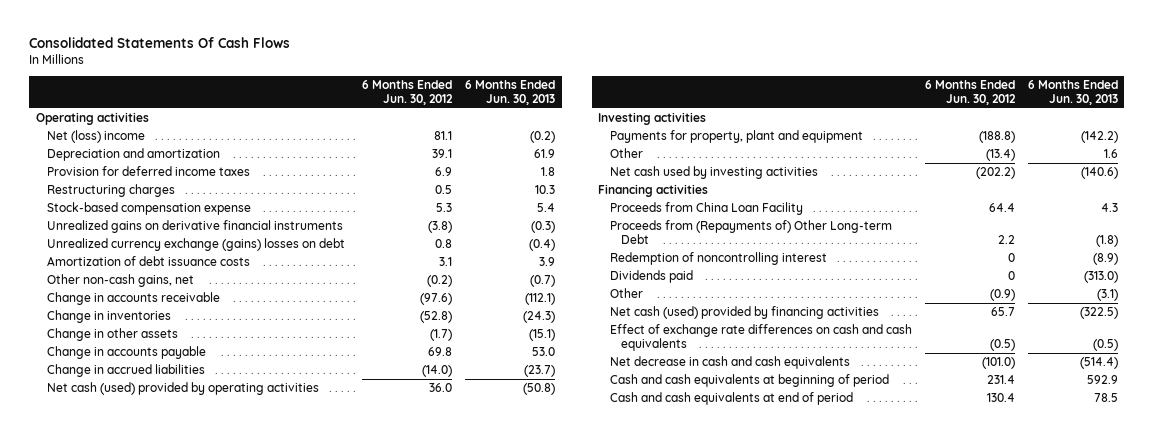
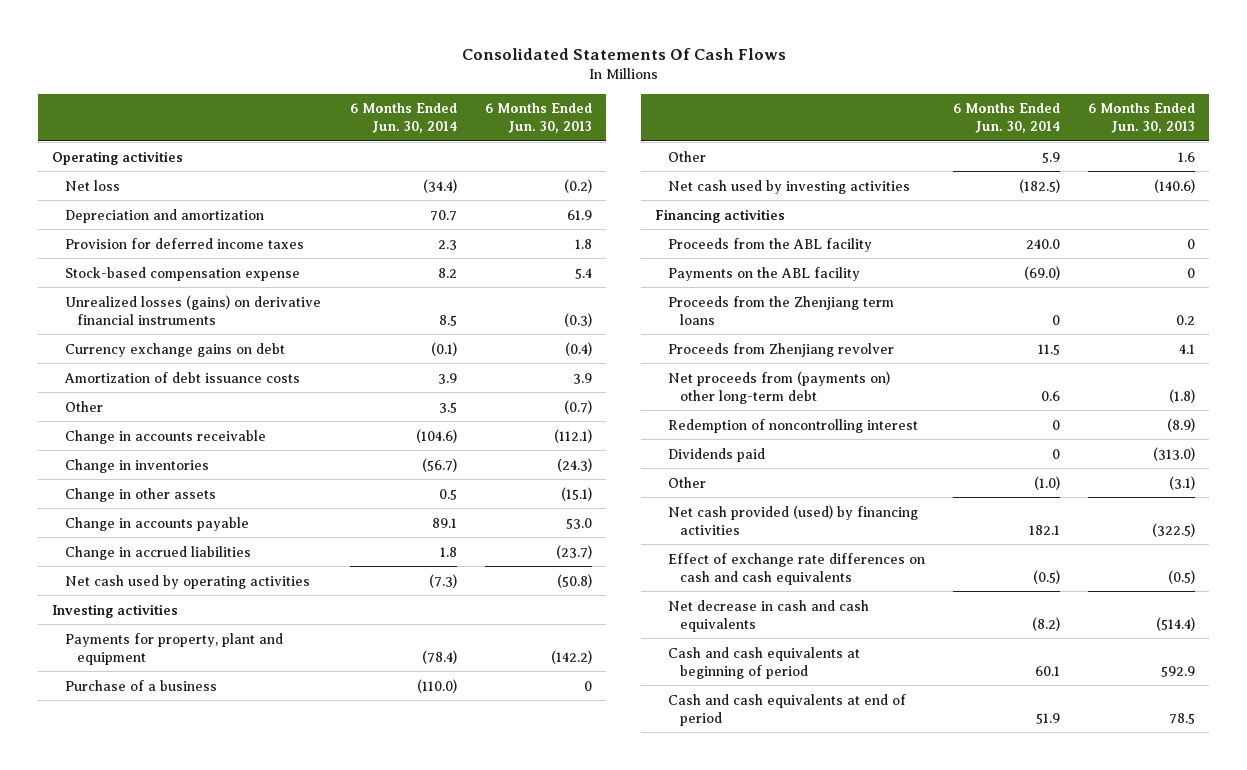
- | 6 Months Ended Jun. 30, 2012 | 6 Months Ended Jun. 30, 2013
+ | 6 Months Ended Jun. 30, 2014 | 6 Months Ended Jun. 30, 2013
- Net (loss) income | 81.1 | (0.2)
+ Net loss | (34.4) | (0.2)
- Restructuring charges | 0.5 | 10.3
- Unrealized gains on derivative financial instruments | (3.8) | (0.3)
- Unrealized currency exchange (gains) losses on debt | 0.8 | (0.4)
+ Unrealized losses (gains) on derivative financial instruments | 8.5 | (0.3)
+ Currency exchange gains on debt | (0.1) | (0.4)
- Other non-cash gains, net | (0.2) | (0.7)
+ Other | 3.5 | (0.7)
- Net cash (used) provided by operating activities | 36.0 | (50.8)
+ Net cash used by operating activities | (7.3) | (50.8)
+ Purchase of a business | (110.0) | 0
- Proceeds from China Loan Facility | 64.4 | 4.3
- Proceeds from (Repayments of) Other Long-term Debt | 2.2 | (1.8)
+ Proceeds from the ABL facility | 240.0 | 0
+ Payments on the ABL facility | (69.0) | 0
+ Proceeds from the Zhenjiang term loans | 0 | 0.2
+ Proceeds from Zhenjiang revolver | 11.5 | 4.1
+ Net proceeds from (payments on) other long-term debt | 0.6 | (1.8)
- Net cash (used) provided by financing activities | 65.7 | (322.5)
+ Net cash provided (used) by financing activities | 182.1 | (322.5)

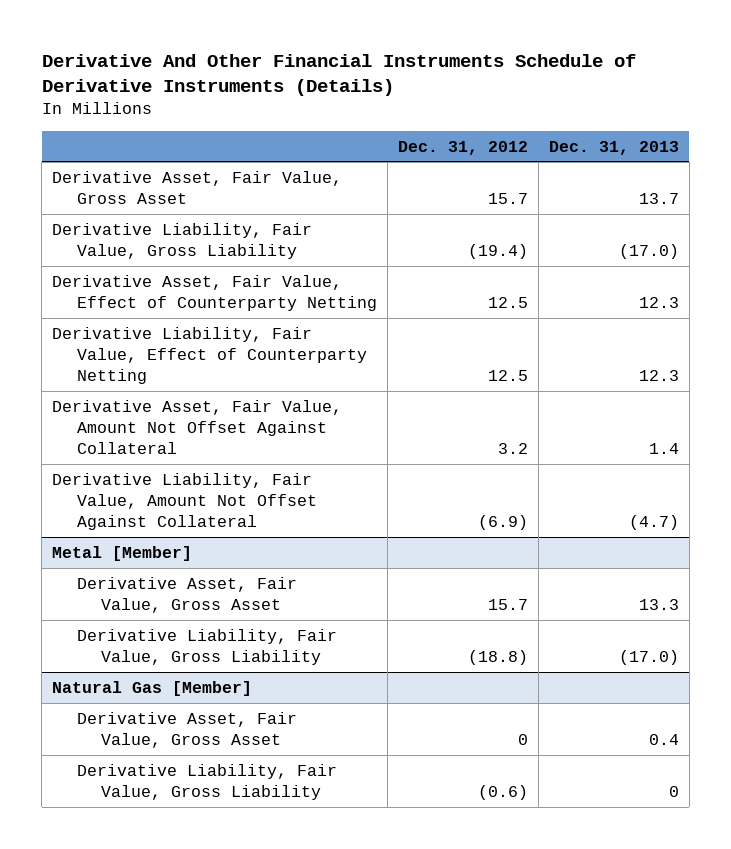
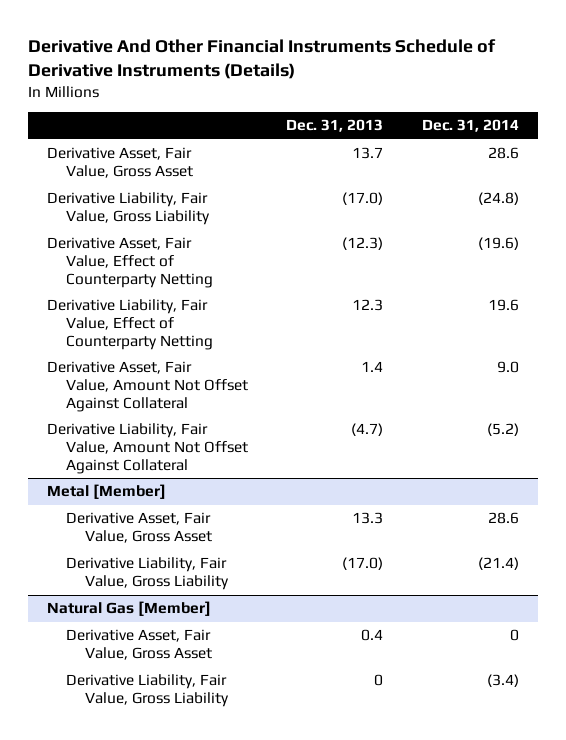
- | Dec. 31, 2012 | Dec. 31, 2013
+ | Dec. 31, 2013 | Dec. 31, 2014
- Derivative Asset, Fair Value, Effect of Counterparty Netting | 12.5 | 12.3
+ Derivative Asset, Fair Value, Effect of Counterparty Netting | (12.3) | (19.6)

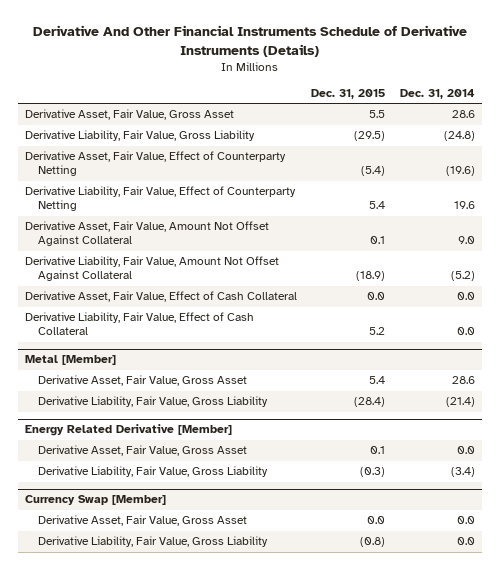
- | Dec. 31, 2013 | Dec. 31, 2014
+ | Dec. 31, 2015 | Dec. 31, 2014
+ Derivative Asset, Fair Value, Effect of Cash Collateral | 0.0 | 0.0
+ Derivative Liability, Fair Value, Effect of Cash Collateral | 5.2 | 0.0
- Natural Gas [Member]
- Derivative Asset, Fair Value, Gross Asset | 0.4 | 0
+ Energy Related Derivative [Member]
+ Derivative Asset, Fair Value, Gross Asset | 0.1 | 0.0
+ Currency Swap [Member]
+ Derivative Asset, Fair Value, Gross Asset | 0.0 | 0.0
+ Derivative Liability, Fair Value, Gross Liability | (0.8) | 0.0

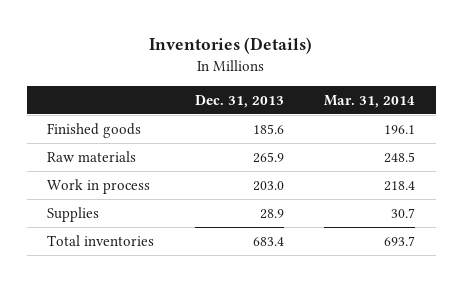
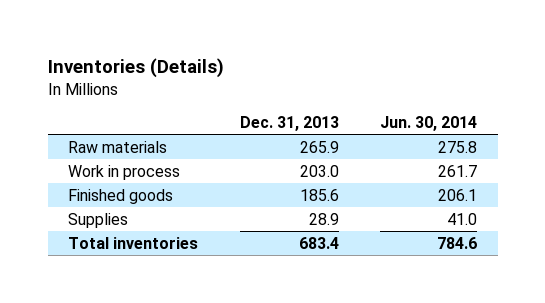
- | Dec. 31, 2013 | Mar. 31, 2014
+ | Dec. 31, 2013 | Jun. 30, 2014
moved down: Finished goods | 185.6 | 206.1

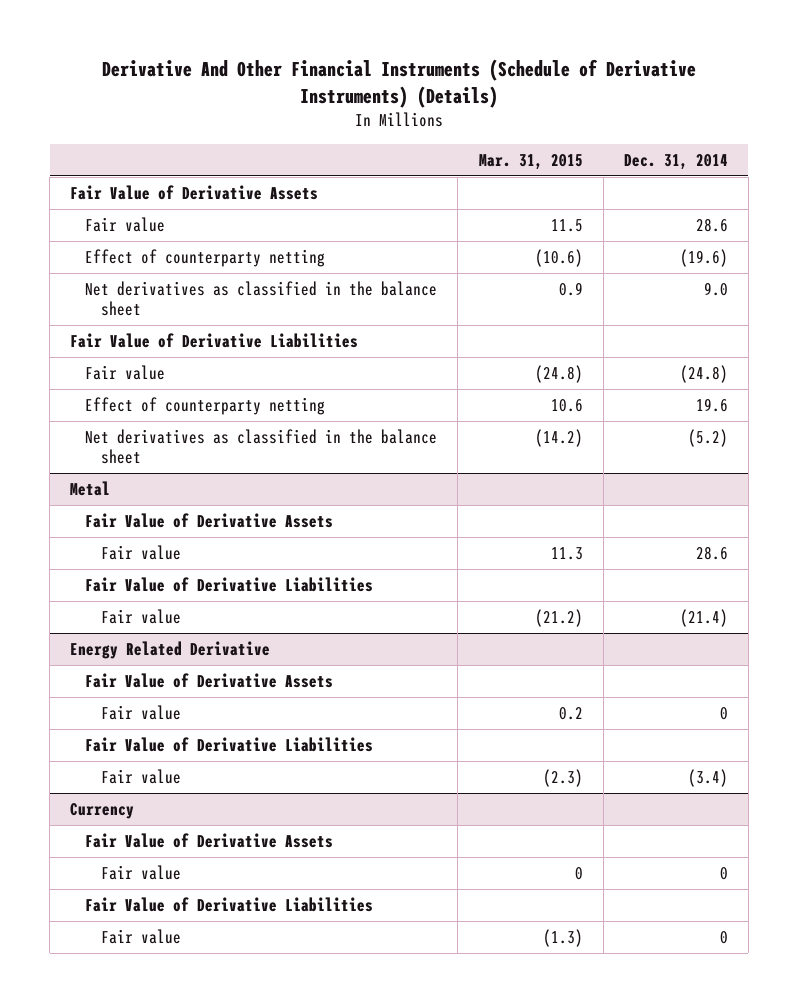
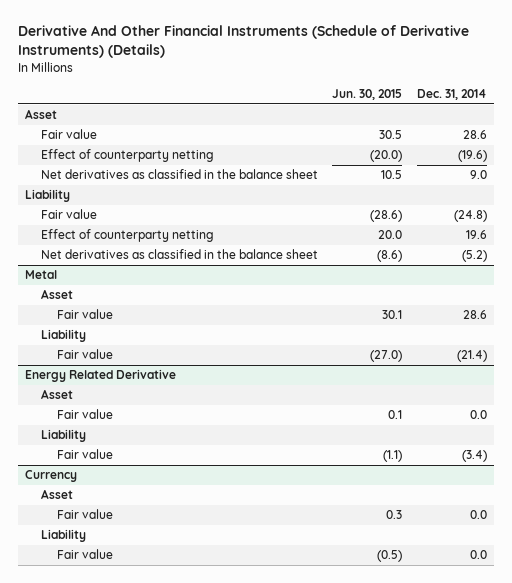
- | Mar. 31, 2015 | Dec. 31, 2014
+ | Jun. 30, 2015 | Dec. 31, 2014
- Fair Value of Derivative Assets
+ Asset
- Fair Value of Derivative Liabilities
+ Liability
@ Metal
- Fair Value of Derivative Assets
+ Asset
- Fair Value of Derivative Liabilities
+ Liability
@ Energy Related Derivative
- Fair Value of Derivative Assets
- Fair value | 0.2 | 0
- Fair Value of Derivative Liabilities
+ Asset
+ Fair value | 0.1 | 0.0
+ Liability
@ Currency
- Fair Value of Derivative Assets
- Fair value | 0 | 0
- Fair Value of Derivative Liabilities
- Fair value | (1.3) | 0
+ Asset
+ Fair value | 0.3 | 0.0
+ Liability
+ Fair value | (0.5) | 0.0

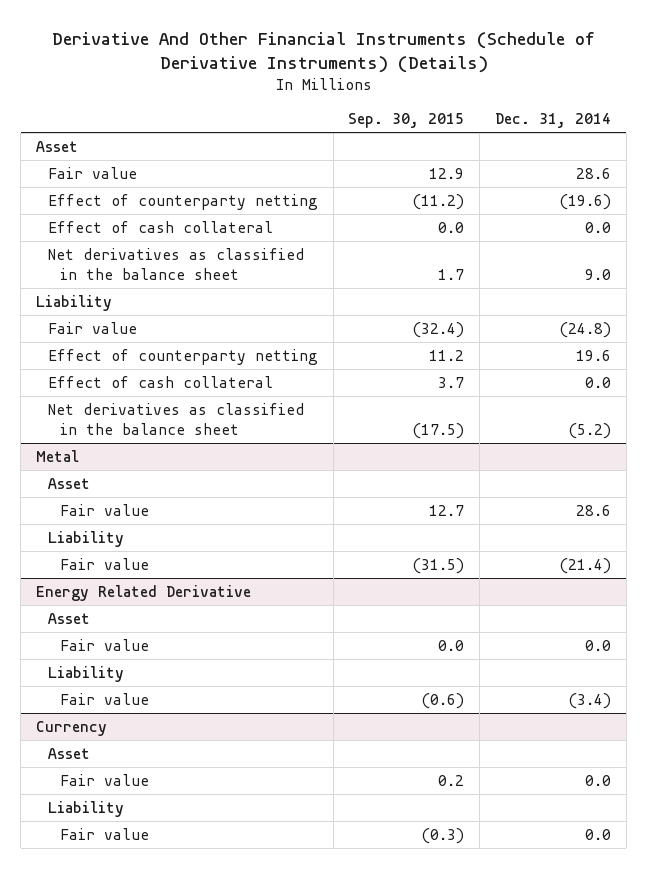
- | Jun. 30, 2015 | Dec. 31, 2014
+ | Sep. 30, 2015 | Dec. 31, 2014
+ Effect of cash collateral | 0.0 | 0.0
+ Effect of cash collateral | 3.7 | 0.0

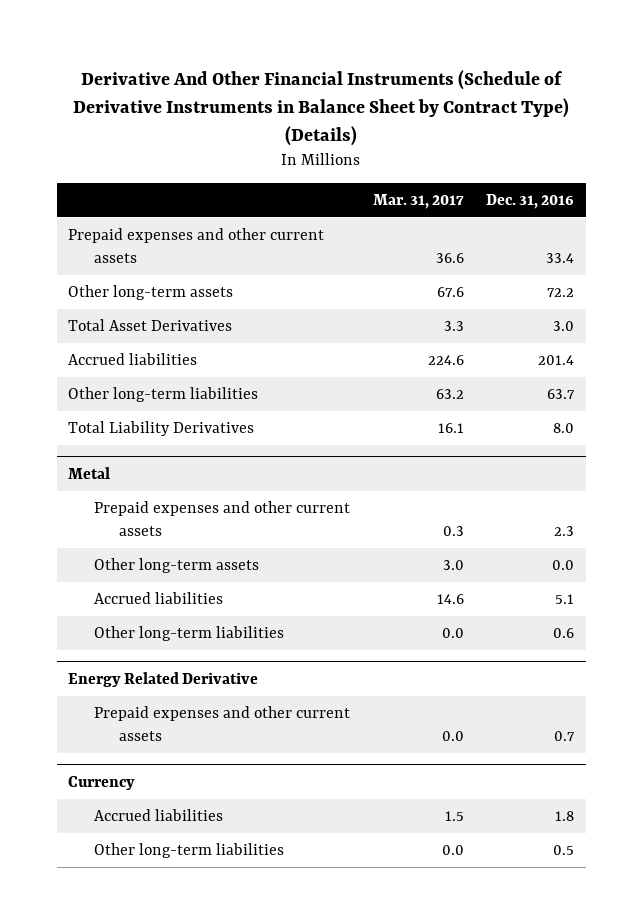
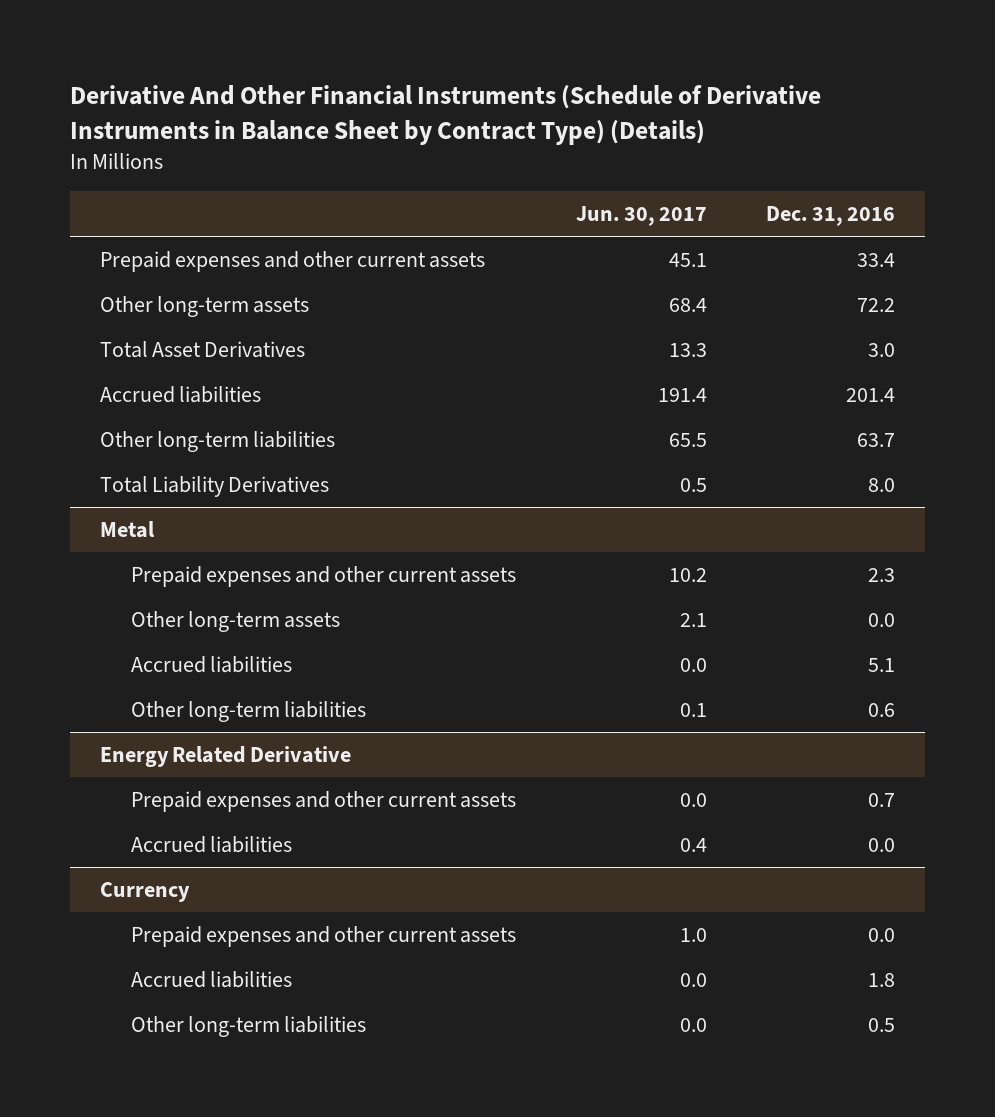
- | Mar. 31, 2017 | Dec. 31, 2016
+ | Jun. 30, 2017 | Dec. 31, 2016
@ Energy Related Derivative
+ Accrued liabilities | 0.4 | 0.0
@ Currency
+ Prepaid expenses and other current assets | 1.0 | 0.0

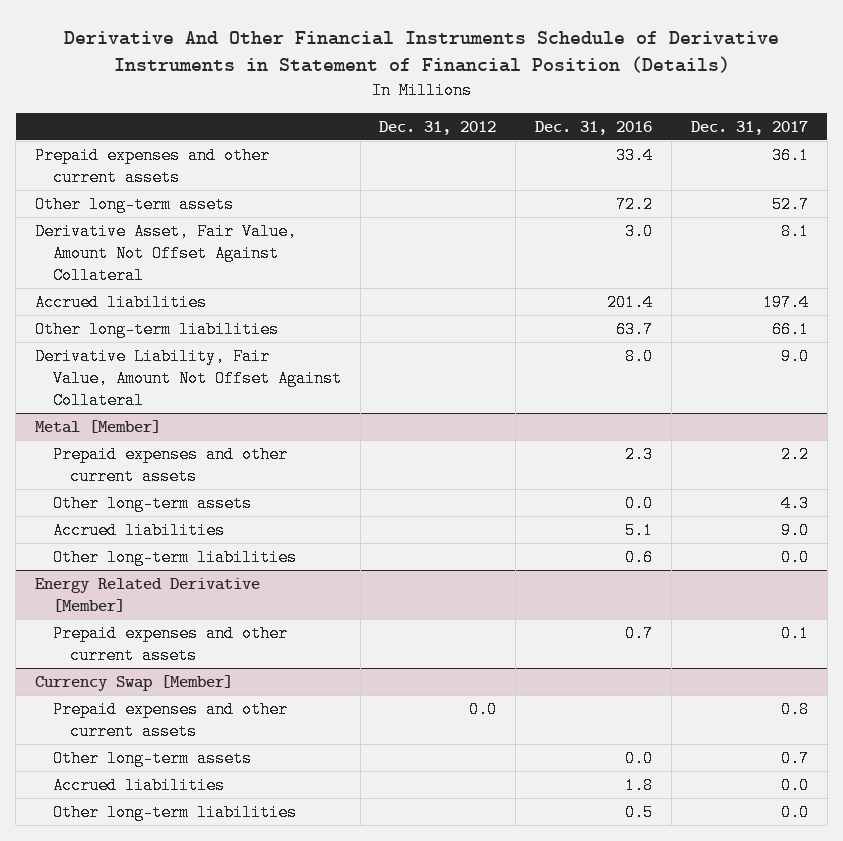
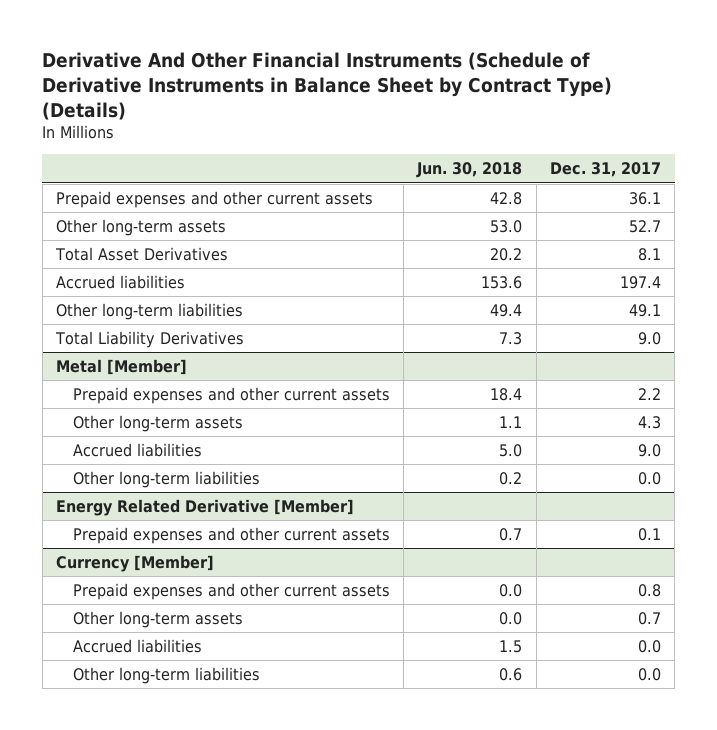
- Derivative And Other Financial Instruments Schedule of Derivative Instruments in Statement of Financial Position (Details)
+ Derivative And Other Financial Instruments (Schedule of Derivative Instruments in Balance Sheet by Contract Type) (Details)
- | Dec. 31, 2012 | Dec. 31, 2016 | Dec. 31, 2017
+ | Jun. 30, 2018 | Dec. 31, 2017
- Derivative Asset, Fair Value, Amount Not Offset Against Collateral | | 3.0 | 8.1
+ Total Asset Derivatives | 20.2 | 8.1
- Other long-term liabilities | | 63.7 | 66.1
- Derivative Liability, Fair Value, Amount Not Offset Against Collateral | | 8.0 | 9.0
+ Other long-term liabilities | 49.4 | 49.1
+ Total Liability Derivatives | 7.3 | 9.0
- Currency Swap [Member]
+ Currency [Member]

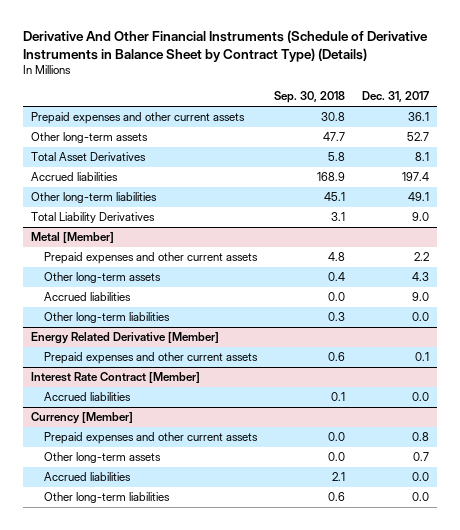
- | Jun. 30, 2018 | Dec. 31, 2017
+ | Sep. 30, 2018 | Dec. 31, 2017
+ Interest Rate Contract [Member]
+ Accrued liabilities | 0.1 | 0.0

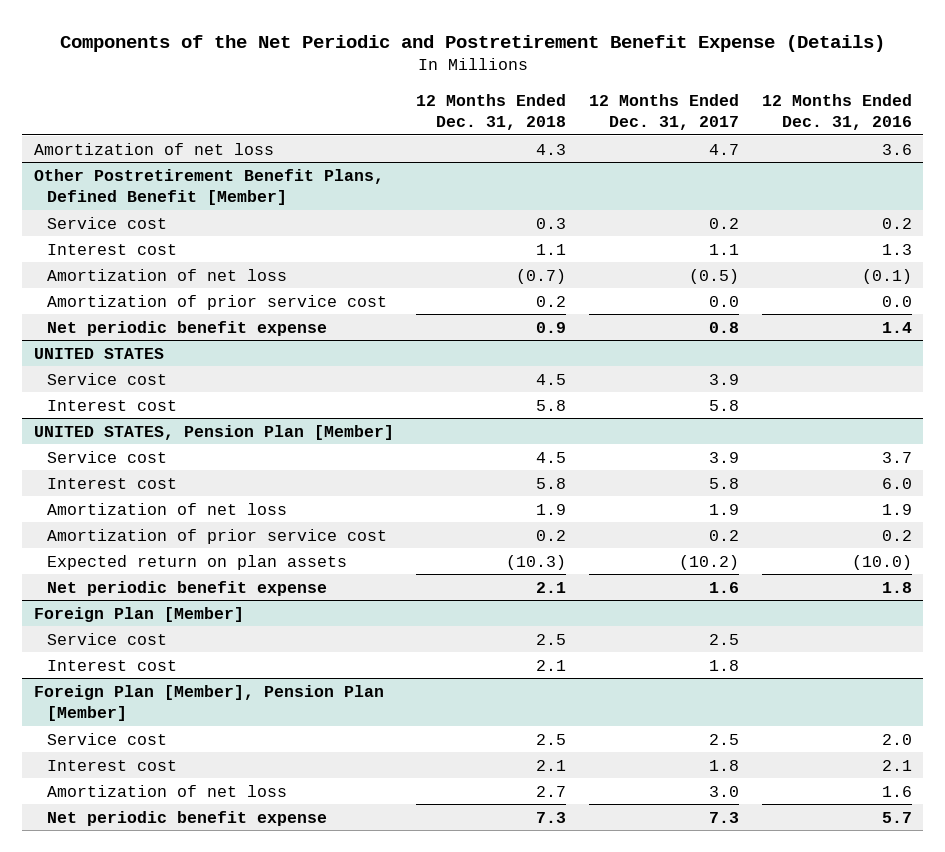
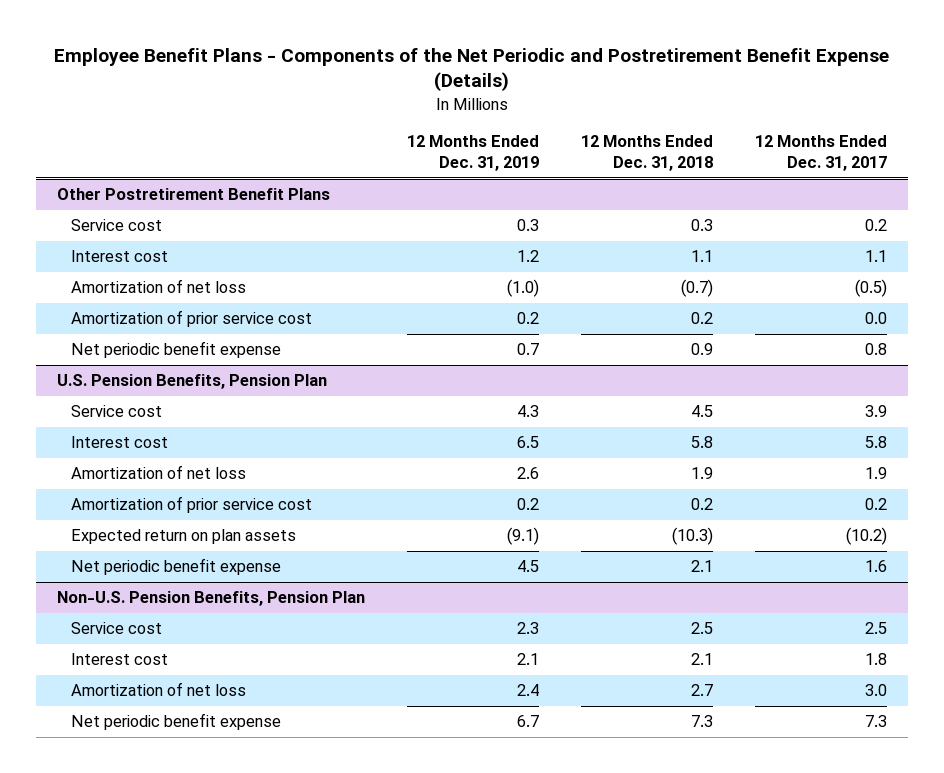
- Components of the Net Periodic and Postretirement Benefit Expense (Details)
+ Employee Benefit Plans - Components of the Net Periodic and Postretirement Benefit Expense (Details)
- | 12 Months Ended Dec. 31, 2018 | 12 Months Ended Dec. 31, 2017 | 12 Months Ended Dec. 31, 2016
+ | 12 Months Ended Dec. 31, 2019 | 12 Months Ended Dec. 31, 2018 | 12 Months Ended Dec. 31, 2017
- Amortization of net loss | 4.3 | 4.7 | 3.6
- Other Postretirement Benefit Plans, Defined Benefit [Member]
+ Other Postretirement Benefit Plans
- UNITED STATES
- Service cost | 4.5 | 3.9 |
- Interest cost | 5.8 | 5.8 |
- UNITED STATES, Pension Plan [Member]
+ U.S. Pension Benefits, Pension Plan
- Foreign Plan [Member]
- Service cost | 2.5 | 2.5 |
- Interest cost | 2.1 | 1.8 |
- Foreign Plan [Member], Pension Plan [Member]
+ Non-U.S. Pension Benefits, Pension Plan

